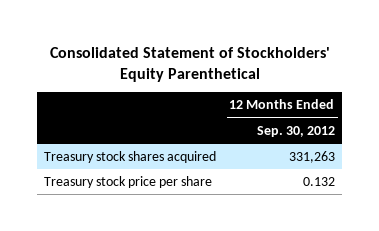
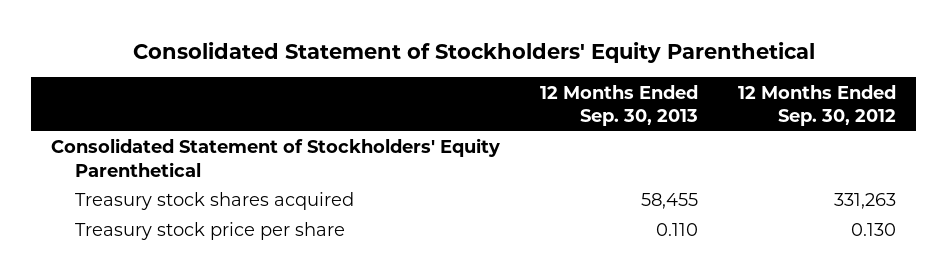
- | 12 Months Ended Sep. 30, 2012
+ | 12 Months Ended Sep. 30, 2013 | 12 Months Ended Sep. 30, 2012
+ Consolidated Statement of Stockholders' Equity Parenthetical
- Treasury stock price per share | 0.132
+ Treasury stock price per share | 0.110 | 0.130

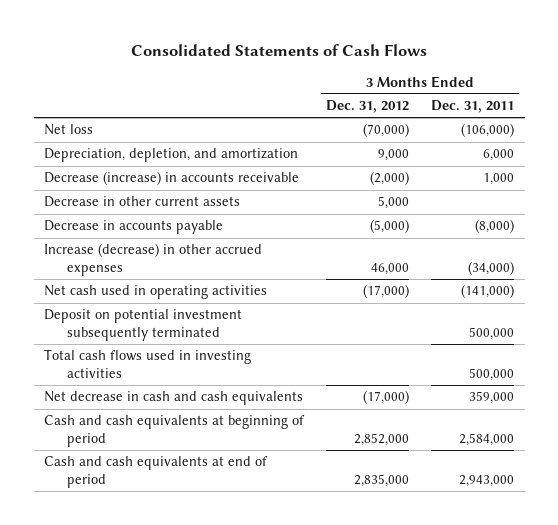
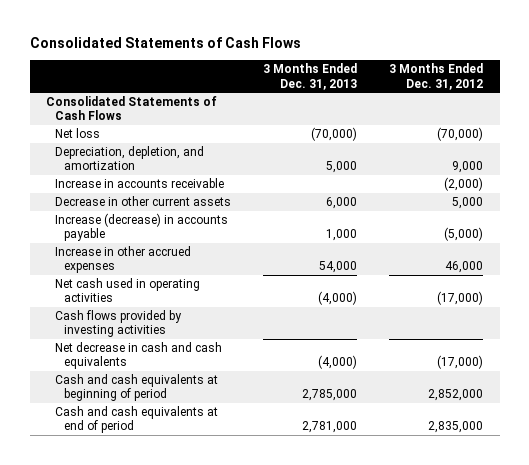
- | 3 Months Ended Dec. 31, 2012 | 3 Months Ended Dec. 31, 2011
+ | 3 Months Ended Dec. 31, 2013 | 3 Months Ended Dec. 31, 2012
+ Consolidated Statements of Cash Flows
- Decrease (increase) in accounts receivable | (2,000) | 1,000
+ Increase in accounts receivable | | (2,000)
- Decrease in accounts payable | (5,000) | (8,000)
- Increase (decrease) in other accrued expenses | 46,000 | (34,000)
+ Increase (decrease) in accounts payable | 1,000 | (5,000)
+ Increase in other accrued expenses | 54,000 | 46,000
- Deposit on potential investment subsequently terminated | | 500,000
- Total cash flows used in investing activities | | 500,000
+ Cash flows provided by investing activities

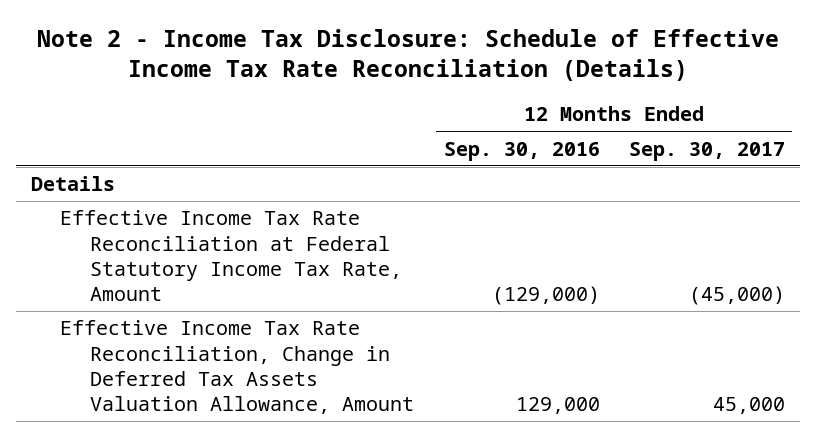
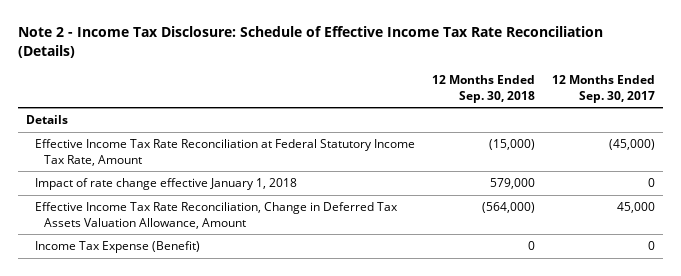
- | 12 Months Ended Sep. 30, 2016 | 12 Months Ended Sep. 30, 2017
+ | 12 Months Ended Sep. 30, 2018 | 12 Months Ended Sep. 30, 2017
+ Impact of rate change effective January 1, 2018 | 579,000 | 0
+ Income Tax Expense (Benefit) | 0 | 0

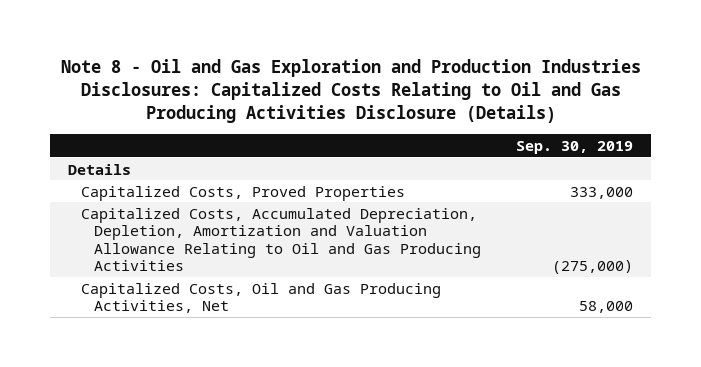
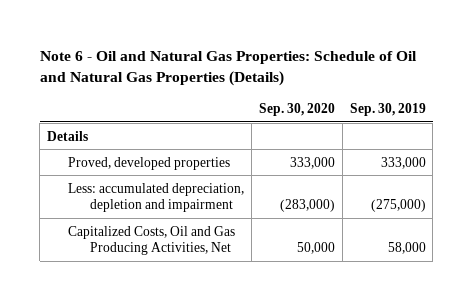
- Note 8 - Oil and Gas Exploration and Production Industries Disclosures: Capitalized Costs Relating to Oil and Gas Producing Activities Disclosure (Details)
+ Note 6 - Oil and Natural Gas Properties: Schedule of Oil and Natural Gas Properties (Details)
- | Sep. 30, 2019
+ | Sep. 30, 2020 | Sep. 30, 2019
- Capitalized Costs, Proved Properties | 333,000
- Capitalized Costs, Accumulated Depreciation, Depletion, Amortization and Valuation Allowance Relating to Oil and Gas Producing Activities | (275,000)
+ Proved, developed properties | 333,000 | 333,000
+ Less: accumulated depreciation, depletion and impairment | (283,000) | (275,000)

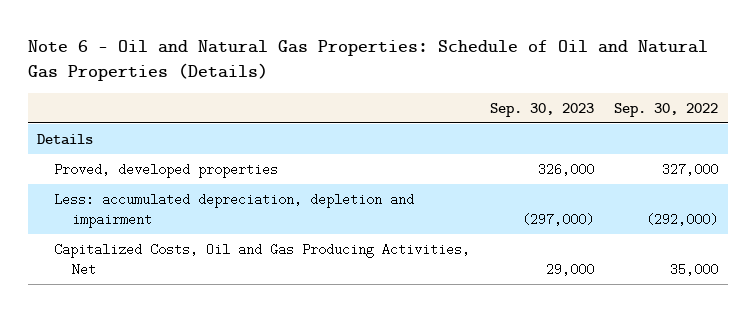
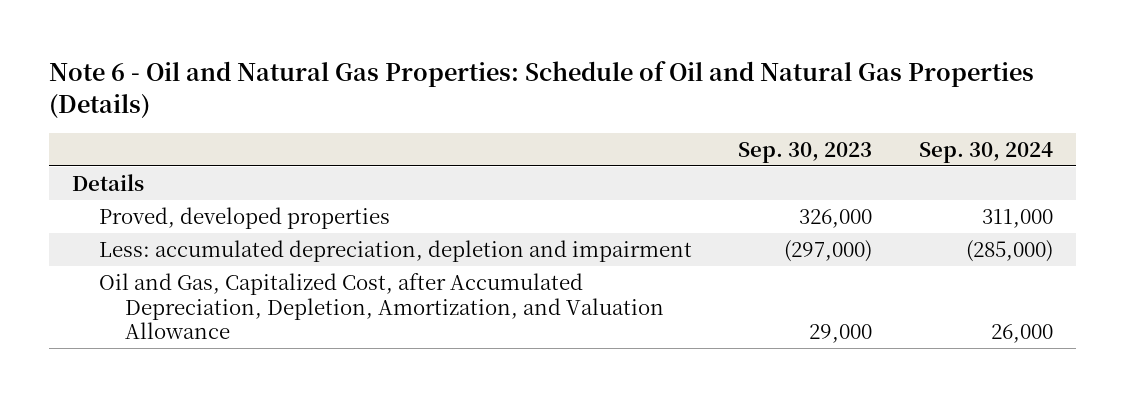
- | Sep. 30, 2023 | Sep. 30, 2022
+ | Sep. 30, 2023 | Sep. 30, 2024
- Capitalized Costs, Oil and Gas Producing Activities, Net | 29,000 | 35,000
+ Oil and Gas, Capitalized Cost, after Accumulated Depreciation, Depletion, Amortization, and Valuation Allowance | 29,000 | 26,000

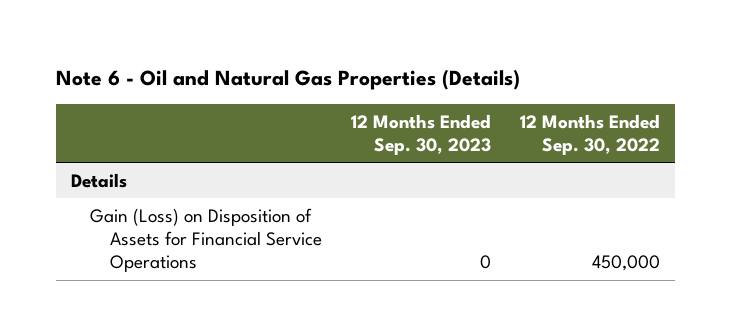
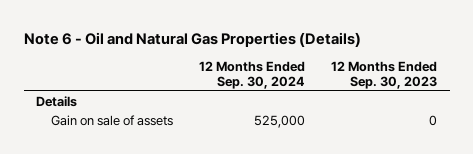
- | 12 Months Ended Sep. 30, 2023 | 12 Months Ended Sep. 30, 2022
+ | 12 Months Ended Sep. 30, 2024 | 12 Months Ended Sep. 30, 2023
- Gain (Loss) on Disposition of Assets for Financial Service Operations | 0 | 450,000
+ Gain on sale of assets | 525,000 | 0

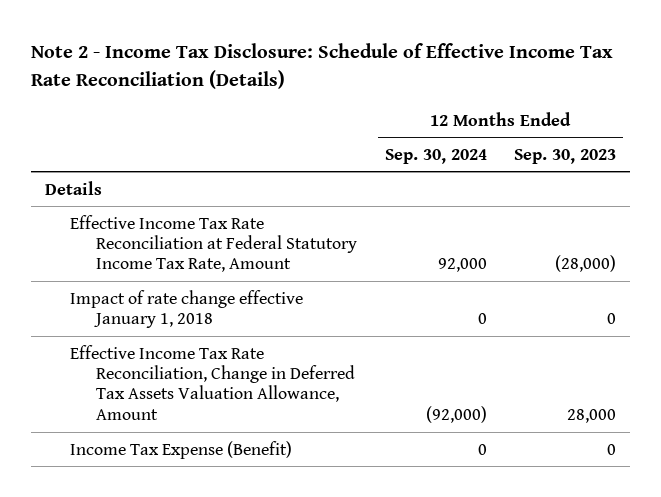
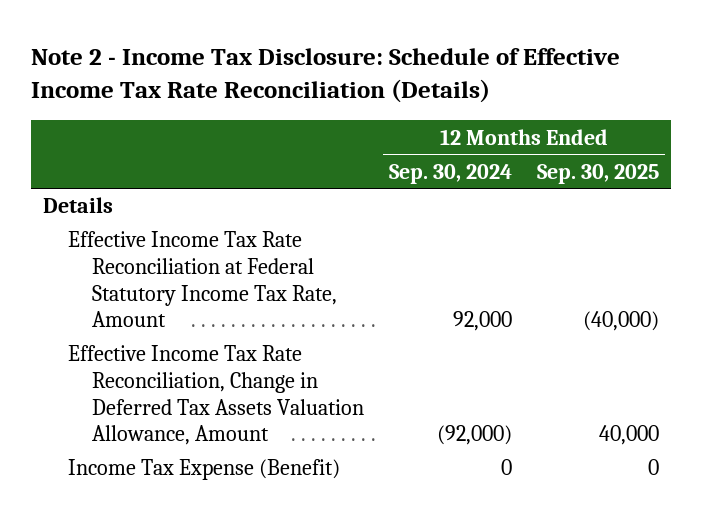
- | 12 Months Ended Sep. 30, 2024 | 12 Months Ended Sep. 30, 2023
+ | 12 Months Ended Sep. 30, 2024 | 12 Months Ended Sep. 30, 2025
- Impact of rate change effective January 1, 2018 | 0 | 0

